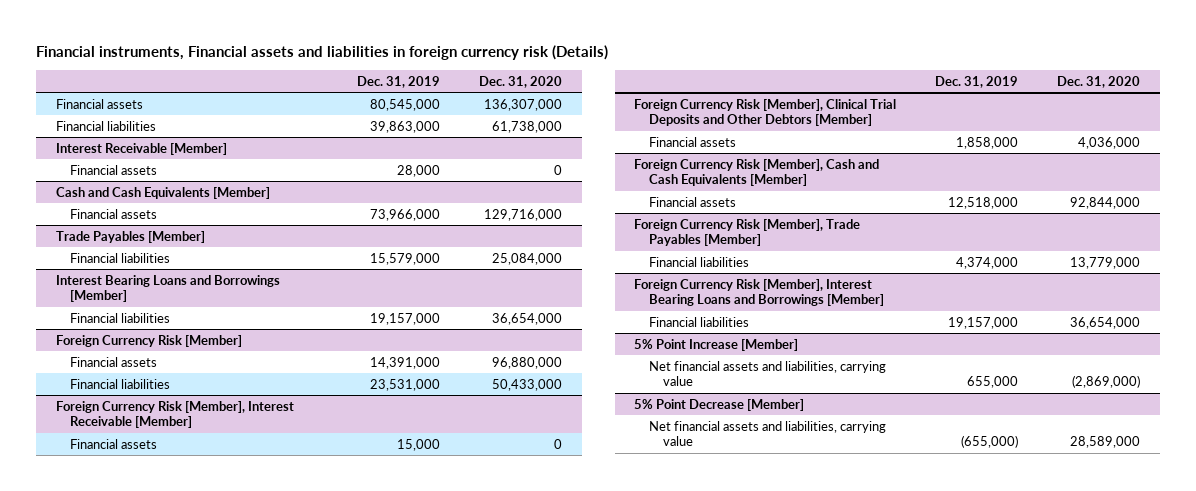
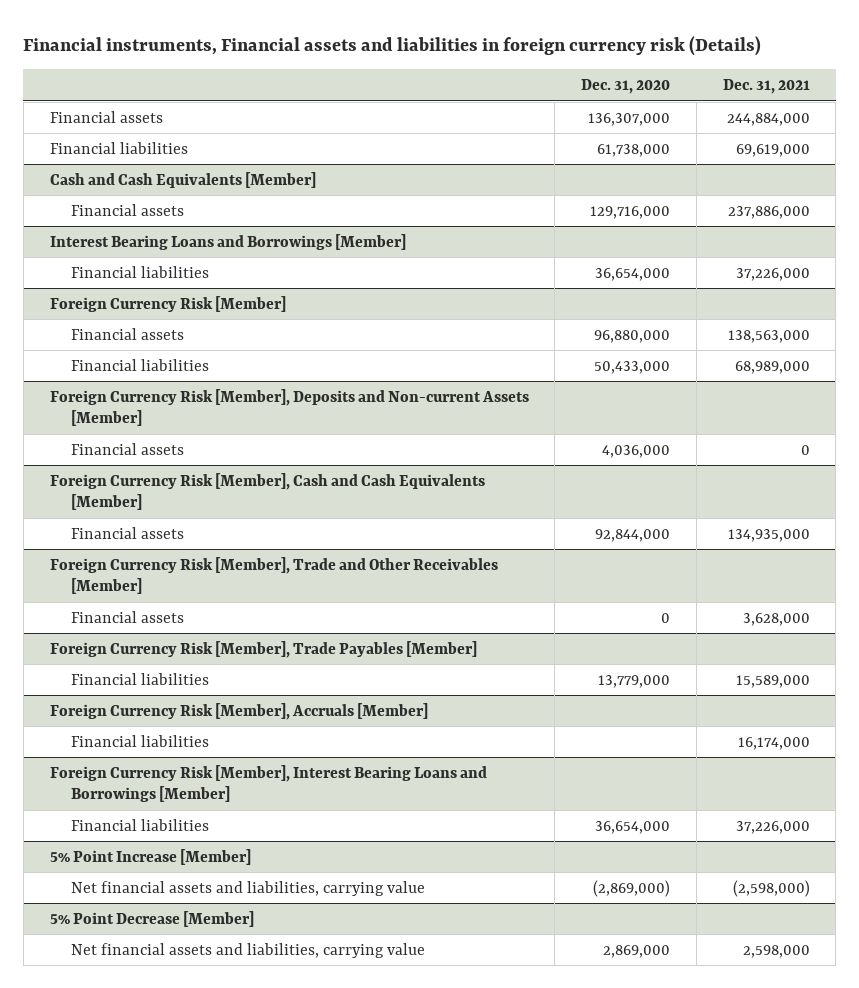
- | Dec. 31, 2019 | Dec. 31, 2020
+ | Dec. 31, 2020 | Dec. 31, 2021
- Interest Receivable [Member]
- Financial assets | 28,000 | 0
- Trade Payables [Member]
- Financial liabilities | 15,579,000 | 25,084,000
- Foreign Currency Risk [Member], Interest Receivable [Member]
- Financial assets | 15,000 | 0
- Foreign Currency Risk [Member], Clinical Trial Deposits and Other Debtors [Member]
+ Foreign Currency Risk [Member], Deposits and Non-current Assets [Member]
+ Foreign Currency Risk [Member], Trade and Other Receivables [Member]
+ Financial assets | 0 | 3,628,000
+ Foreign Currency Risk [Member], Accruals [Member]
+ Financial liabilities | | 16,174,000
@ 5% Point Decrease [Member]
- Net financial assets and liabilities, carrying value | (655,000) | 28,589,000
+ Net financial assets and liabilities, carrying value | 2,869,000 | 2,598,000

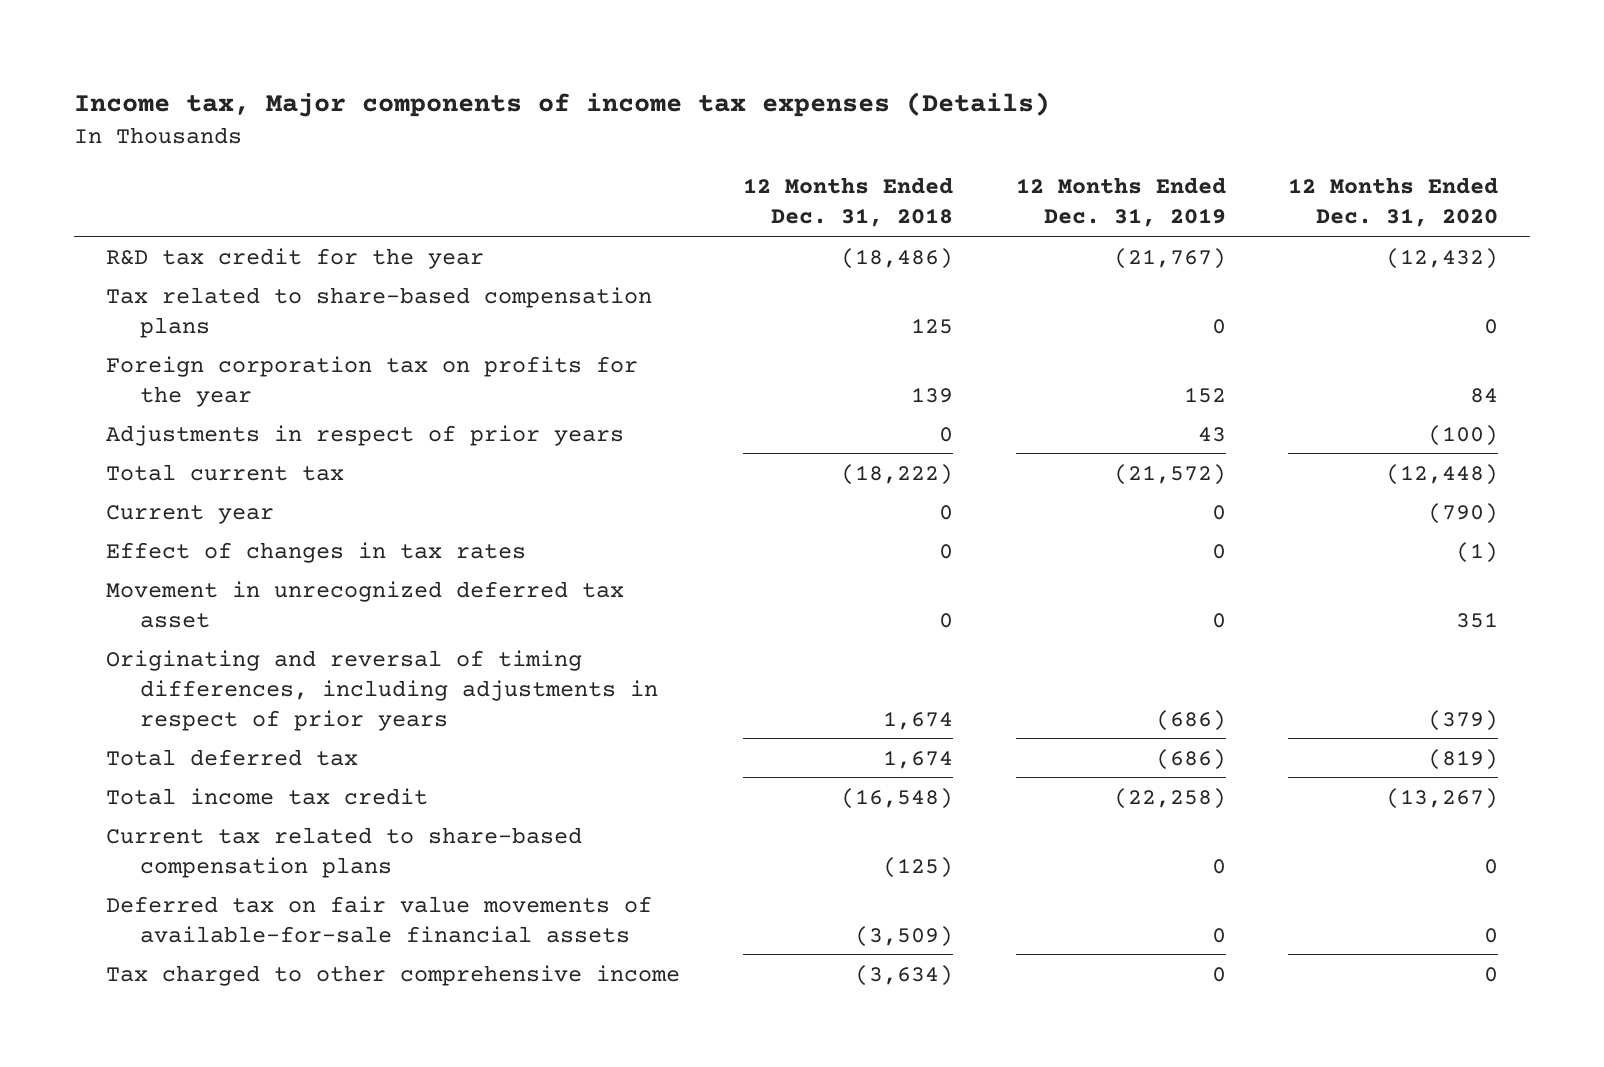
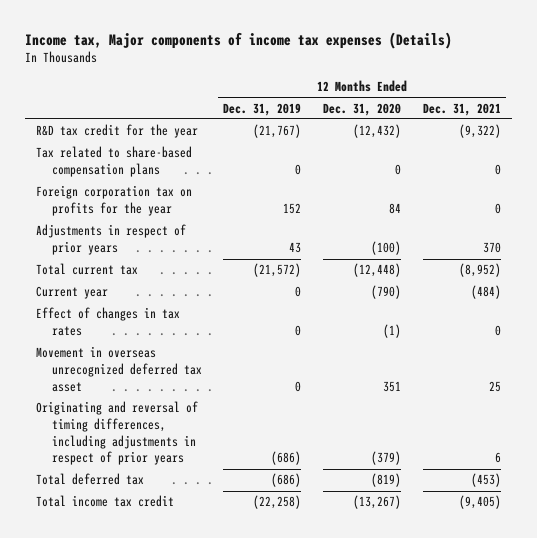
- | 12 Months Ended Dec. 31, 2018 | 12 Months Ended Dec. 31, 2019 | 12 Months Ended Dec. 31, 2020
+ | 12 Months Ended Dec. 31, 2019 | 12 Months Ended Dec. 31, 2020 | 12 Months Ended Dec. 31, 2021
- Movement in unrecognized deferred tax asset | 0 | 0 | 351
+ Movement in overseas unrecognized deferred tax asset | 0 | 351 | 25
- Current tax related to share-based compensation plans | (125) | 0 | 0
- Deferred tax on fair value movements of available-for-sale financial assets | (3,509) | 0 | 0
- Tax charged to other comprehensive income | (3,634) | 0 | 0

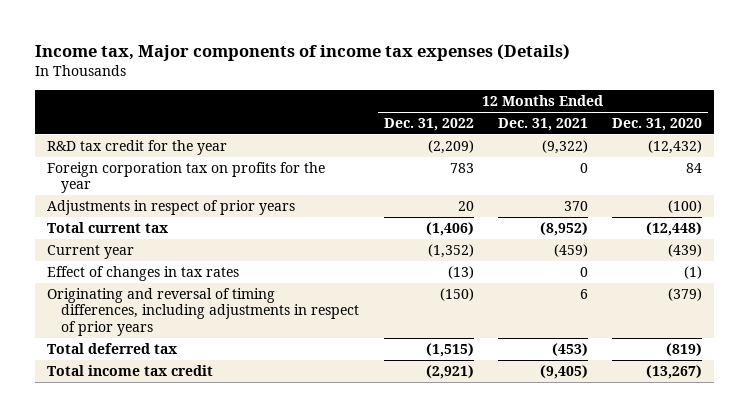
- | 12 Months Ended Dec. 31, 2019 | 12 Months Ended Dec. 31, 2020 | 12 Months Ended Dec. 31, 2021
+ | 12 Months Ended Dec. 31, 2022 | 12 Months Ended Dec. 31, 2021 | 12 Months Ended Dec. 31, 2020
- Tax related to share-based compensation plans | 0 | 0 | 0
- Current year | 0 | (790) | (484)
+ Current year | (1,352) | (459) | (439)
- Movement in overseas unrecognized deferred tax asset | 0 | 351 | 25

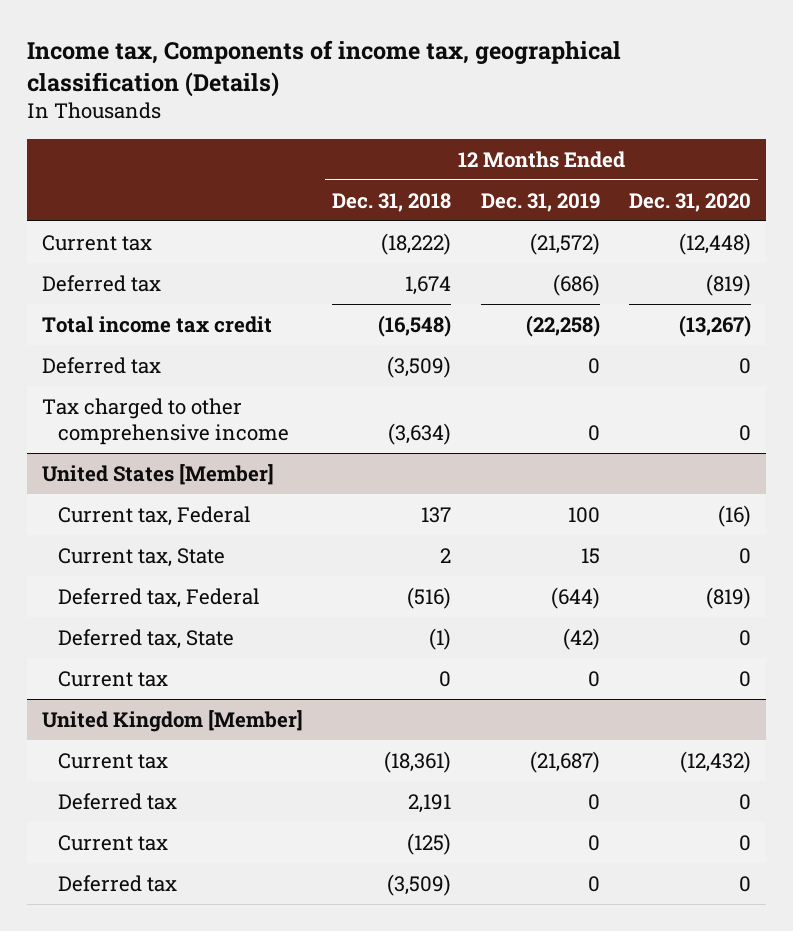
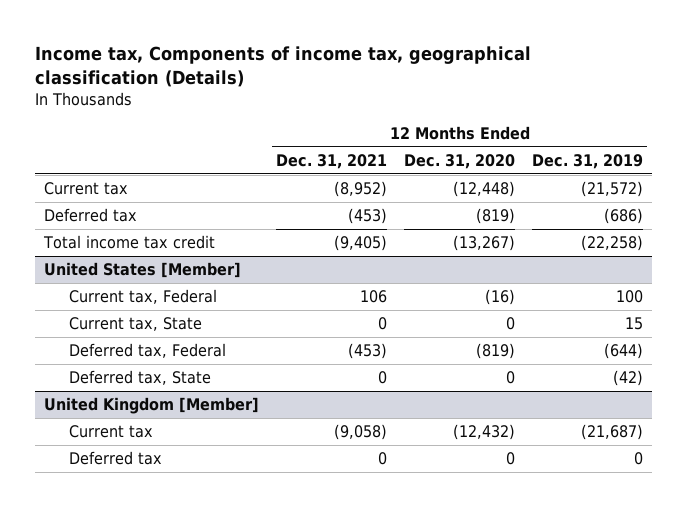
- | 12 Months Ended Dec. 31, 2018 | 12 Months Ended Dec. 31, 2019 | 12 Months Ended Dec. 31, 2020
+ | 12 Months Ended Dec. 31, 2021 | 12 Months Ended Dec. 31, 2020 | 12 Months Ended Dec. 31, 2019
- Deferred tax | (3,509) | 0 | 0
- Tax charged to other comprehensive income | (3,634) | 0 | 0
@ United States [Member]
- Current tax | 0 | 0 | 0
@ United Kingdom [Member]
- Current tax | (125) | 0 | 0
- Deferred tax | (3,509) | 0 | 0

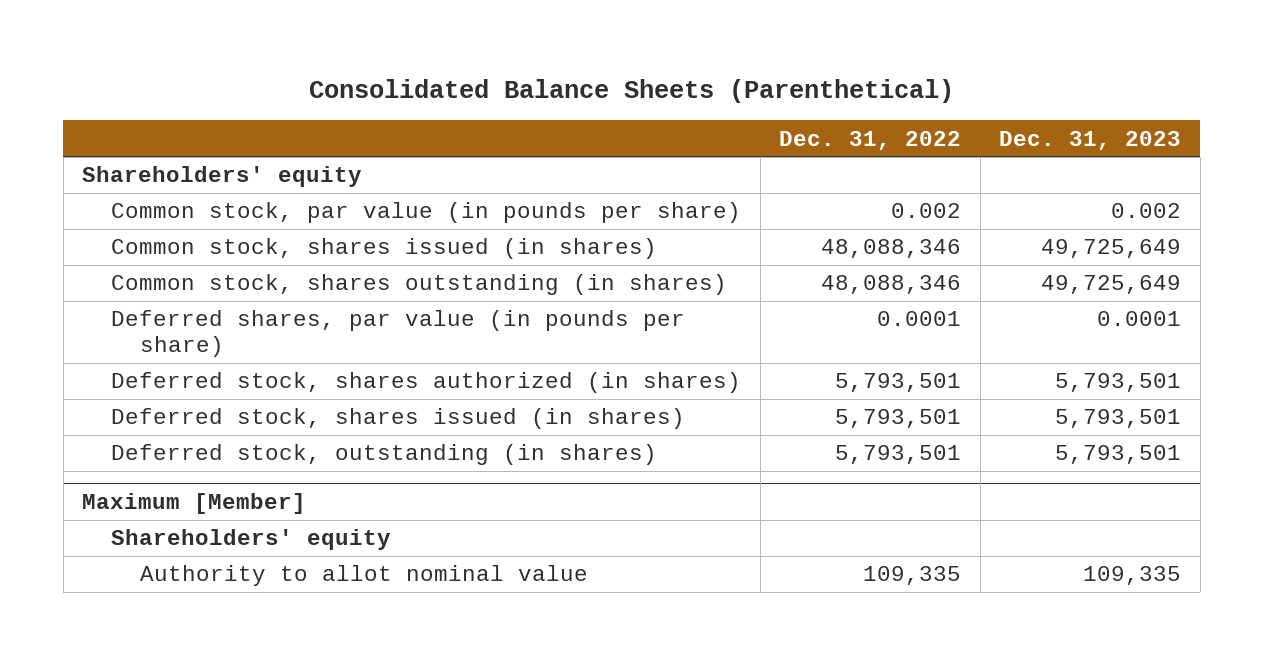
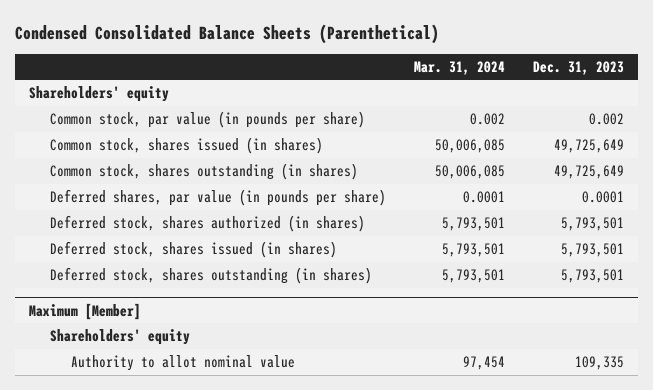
- Consolidated Balance Sheets (Parenthetical)
+ Condensed Consolidated Balance Sheets (Parenthetical)
- | Dec. 31, 2022 | Dec. 31, 2023
+ | Mar. 31, 2024 | Dec. 31, 2023
- Deferred stock, outstanding (in shares) | 5,793,501 | 5,793,501
+ Deferred stock, shares outstanding (in shares) | 5,793,501 | 5,793,501

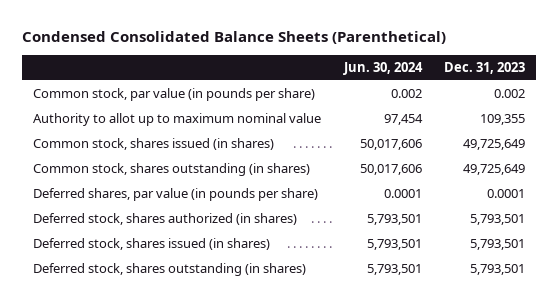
- | Mar. 31, 2024 | Dec. 31, 2023
+ | Jun. 30, 2024 | Dec. 31, 2023
- Shareholders' equity
+ Authority to allot up to maximum nominal value | 97,454 | 109,355
- Maximum [Member]
- Shareholders' equity
- Authority to allot nominal value | 97,454 | 109,335

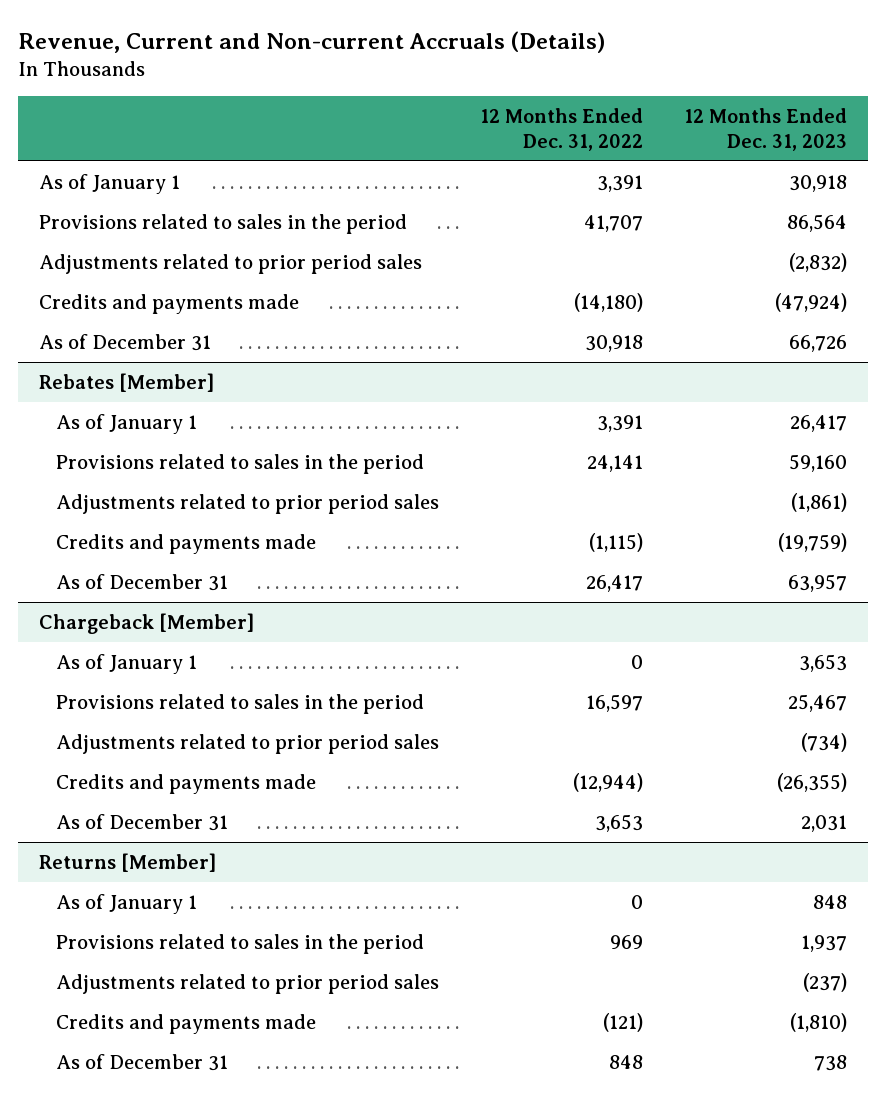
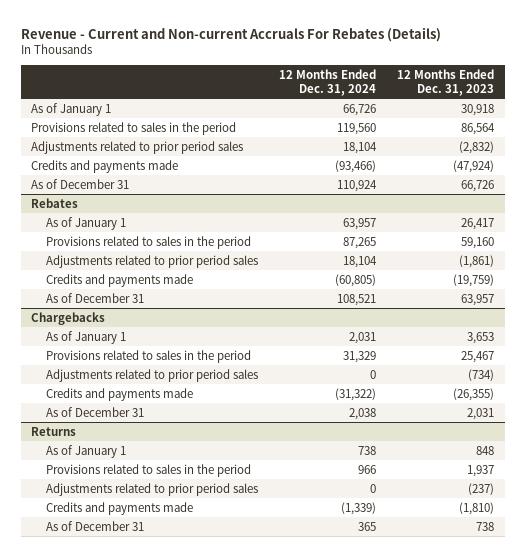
- Revenue, Current and Non-current Accruals (Details)
+ Revenue - Current and Non-current Accruals For Rebates (Details)
- | 12 Months Ended Dec. 31, 2022 | 12 Months Ended Dec. 31, 2023
+ | 12 Months Ended Dec. 31, 2024 | 12 Months Ended Dec. 31, 2023
- Rebates [Member]
+ Rebates
- Chargeback [Member]
+ Chargebacks
- Returns [Member]
+ Returns

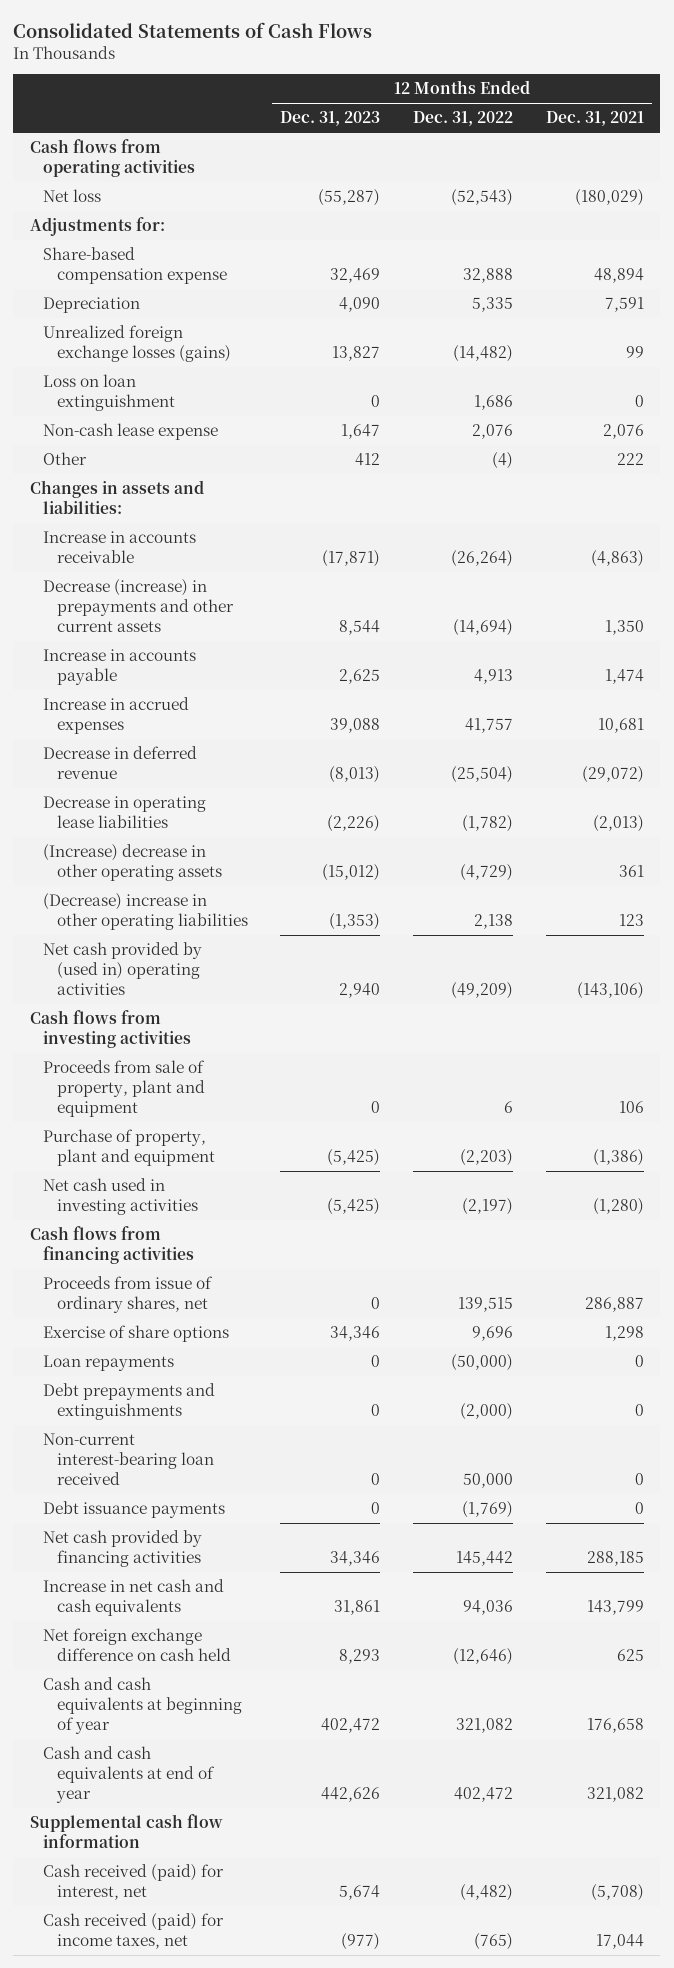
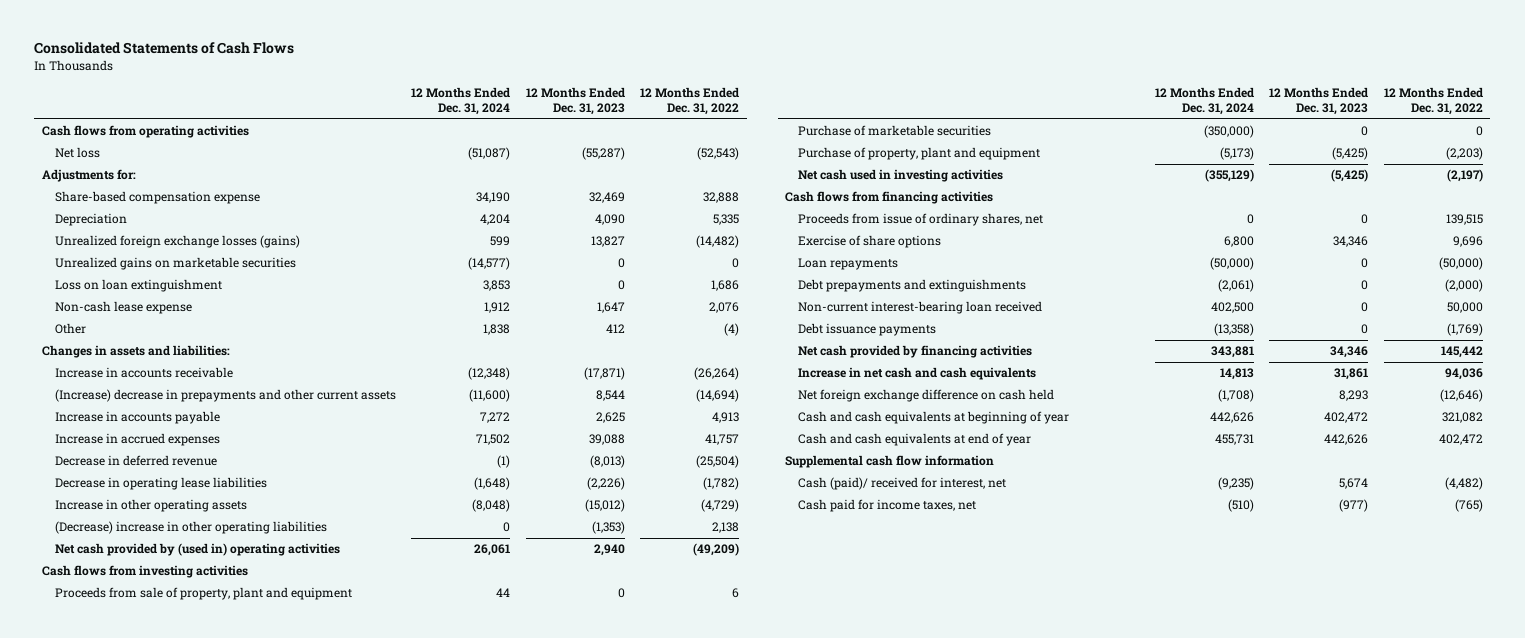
- | 12 Months Ended Dec. 31, 2023 | 12 Months Ended Dec. 31, 2022 | 12 Months Ended Dec. 31, 2021
+ | 12 Months Ended Dec. 31, 2024 | 12 Months Ended Dec. 31, 2023 | 12 Months Ended Dec. 31, 2022
+ Unrealized gains on marketable securities | (14,577) | 0 | 0
- Decrease (increase) in prepayments and other current assets | 8,544 | (14,694) | 1,350
+ (Increase) decrease in prepayments and other current assets | (11,600) | 8,544 | (14,694)
- (Increase) decrease in other operating assets | (15,012) | (4,729) | 361
+ Increase in other operating assets | (8,048) | (15,012) | (4,729)
+ Purchase of marketable securities | (350,000) | 0 | 0
- Cash received (paid) for interest, net | 5,674 | (4,482) | (5,708)
- Cash received (paid) for income taxes, net | (977) | (765) | 17,044
+ Cash (paid)/ received for interest, net | (9,235) | 5,674 | (4,482)
+ Cash paid for income taxes, net | (510) | (977) | (765)

